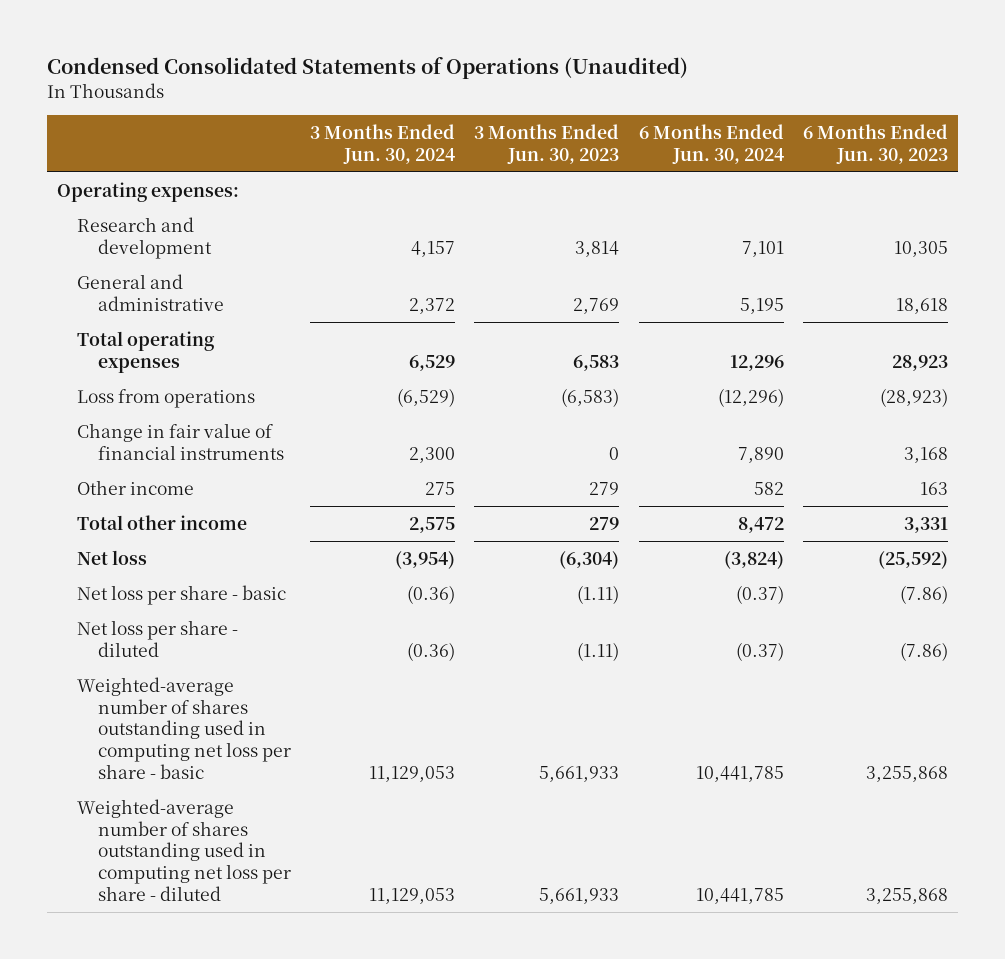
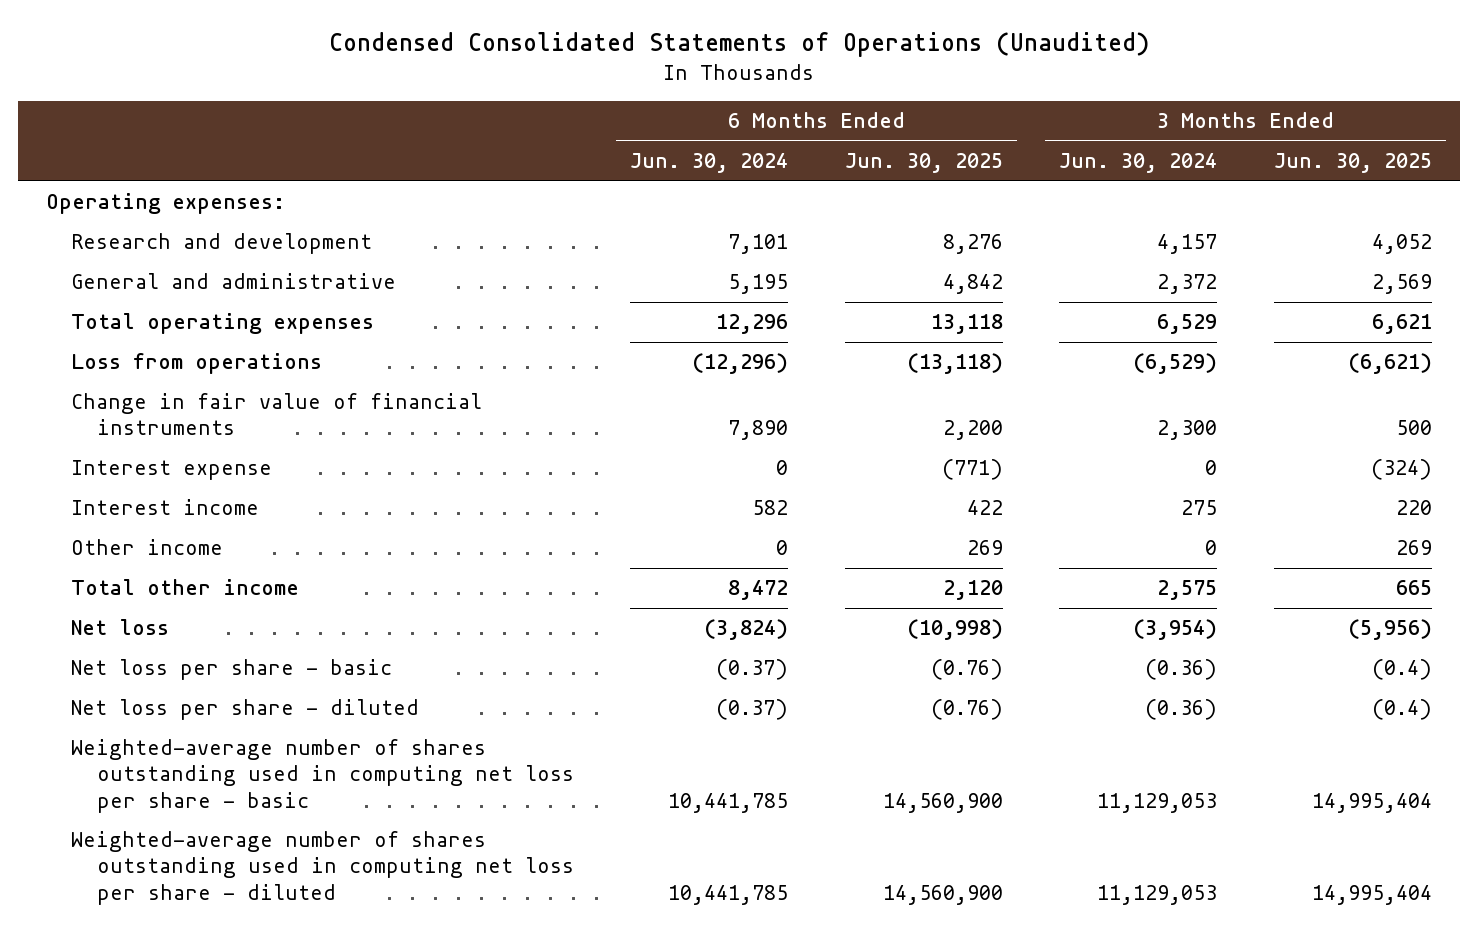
- | 3 Months Ended Jun. 30, 2024 | 3 Months Ended Jun. 30, 2023 | 6 Months Ended Jun. 30, 2024 | 6 Months Ended Jun. 30, 2023
+ | 6 Months Ended Jun. 30, 2024 | 6 Months Ended Jun. 30, 2025 | 3 Months Ended Jun. 30, 2024 | 3 Months Ended Jun. 30, 2025
- Other income | 275 | 279 | 582 | 163
+ Interest expense | 0 | (771) | 0 | (324)
+ Interest income | 582 | 422 | 275 | 220
+ Other income | 0 | 269 | 0 | 269

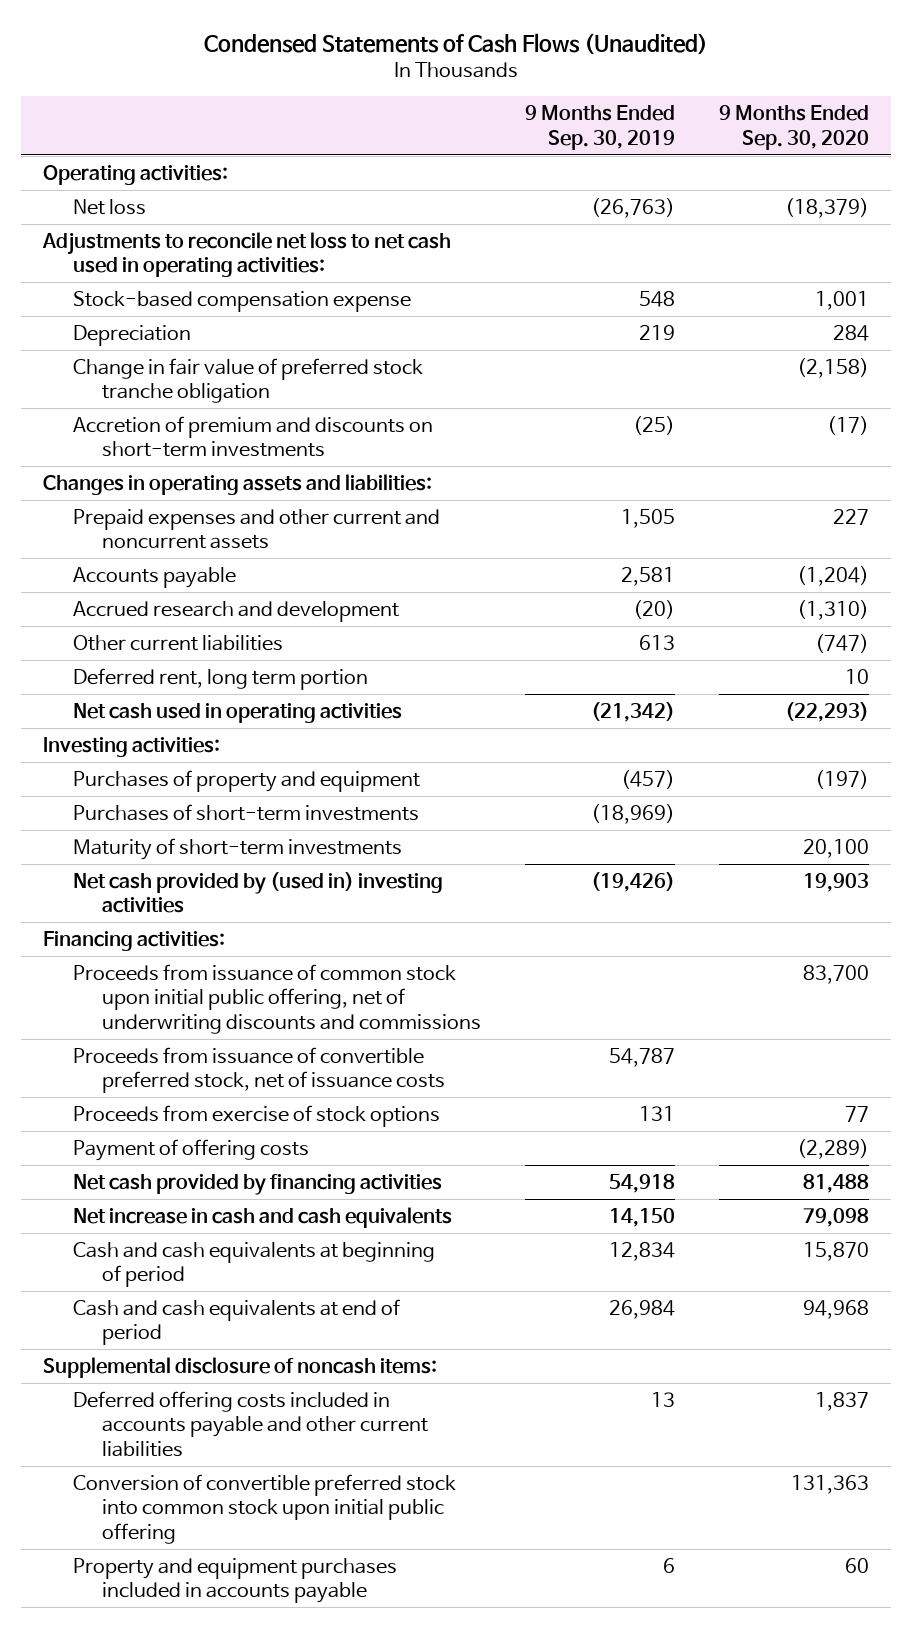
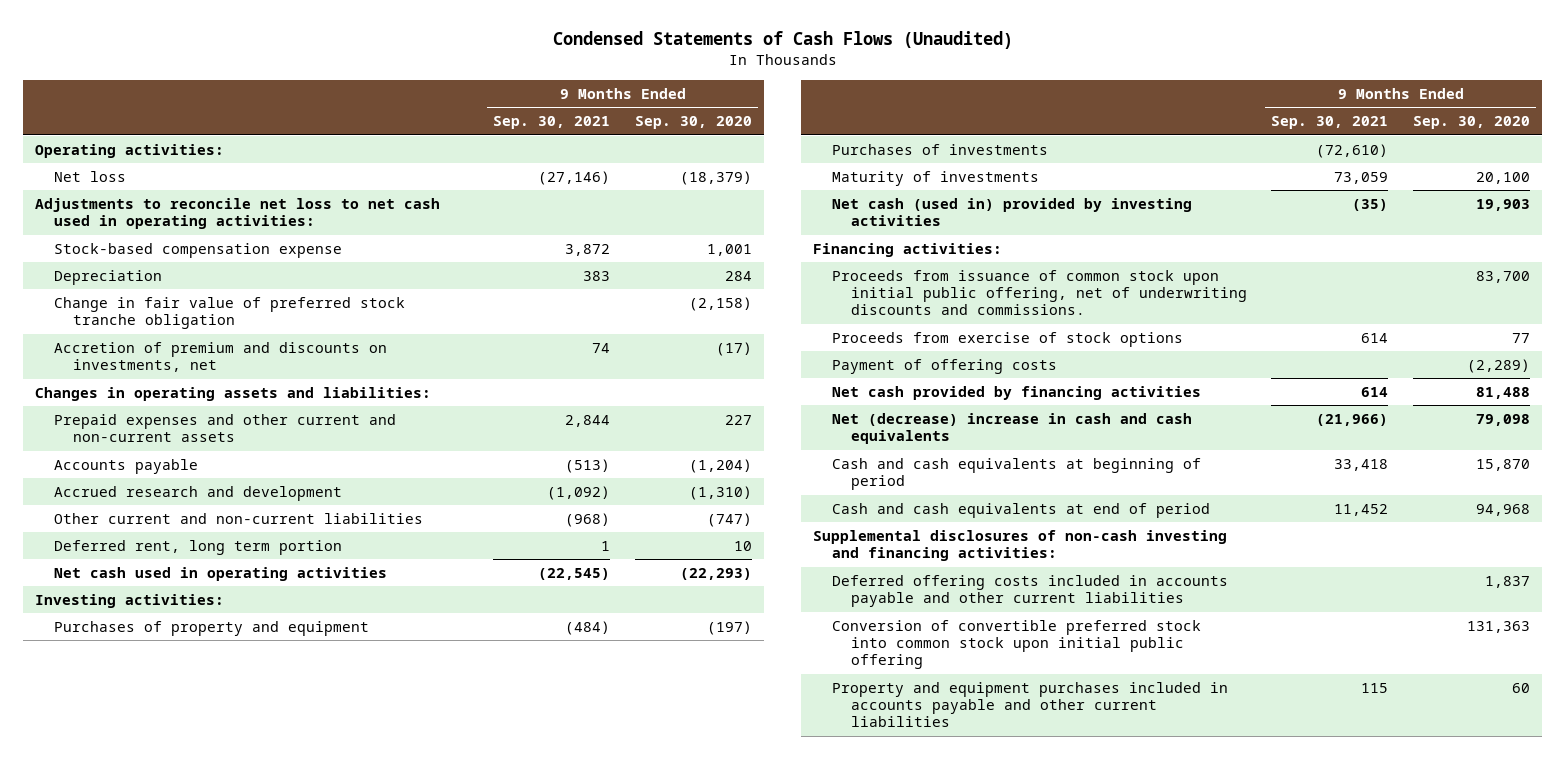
- | 9 Months Ended Sep. 30, 2019 | 9 Months Ended Sep. 30, 2020
+ | 9 Months Ended Sep. 30, 2021 | 9 Months Ended Sep. 30, 2020
- Accretion of premium and discounts on short-term investments | (25) | (17)
+ Accretion of premium and discounts on investments, net | 74 | (17)
- Prepaid expenses and other current and noncurrent assets | 1,505 | 227
+ Prepaid expenses and other current and non-current assets | 2,844 | 227
- Other current liabilities | 613 | (747)
+ Other current and non-current liabilities | (968) | (747)
- Purchases of short-term investments | (18,969) |
- Maturity of short-term investments | | 20,100
- Net cash provided by (used in) investing activities | (19,426) | 19,903
+ Purchases of investments | (72,610) |
+ Maturity of investments | 73,059 | 20,100
+ Net cash (used in) provided by investing activities | (35) | 19,903
- Proceeds from issuance of common stock upon initial public offering, net of underwriting discounts and commissions | | 83,700
- Proceeds from issuance of convertible preferred stock, net of issuance costs | 54,787 |
+ Proceeds from issuance of common stock upon initial public offering, net of underwriting discounts and commissions. | | 83,700
- Net increase in cash and cash equivalents | 14,150 | 79,098
+ Net (decrease) increase in cash and cash equivalents | (21,966) | 79,098
- Supplemental disclosure of noncash items:
+ Supplemental disclosures of non-cash investing and financing activities:
- Property and equipment purchases included in accounts payable | 6 | 60
+ Property and equipment purchases included in accounts payable and other current liabilities | 115 | 60

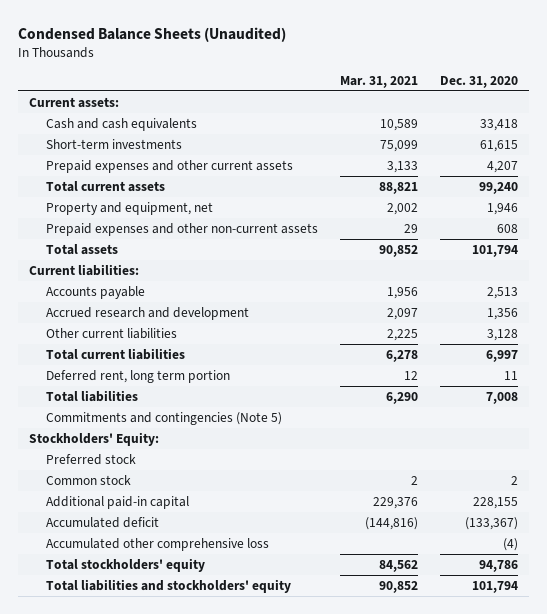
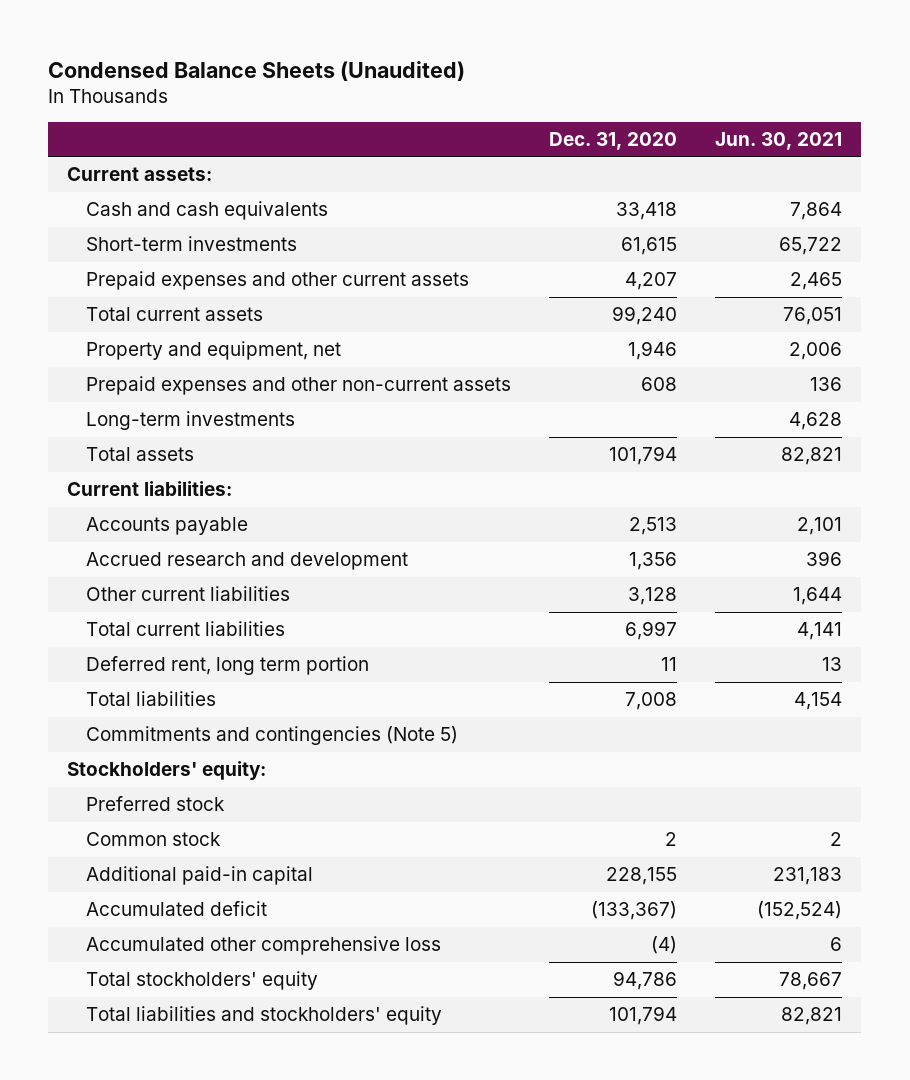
- | Mar. 31, 2021 | Dec. 31, 2020
+ | Dec. 31, 2020 | Jun. 30, 2021
+ Long-term investments | | 4,628
- Stockholders' Equity:
+ Stockholders' equity:

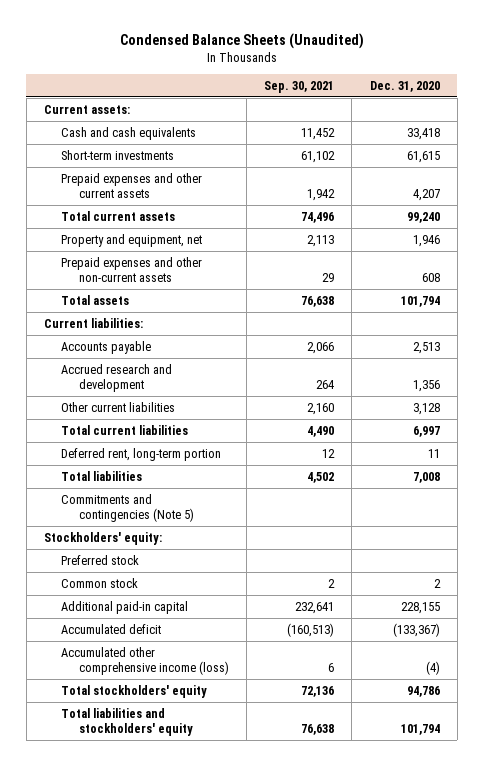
- | Dec. 31, 2020 | Jun. 30, 2021
+ | Sep. 30, 2021 | Dec. 31, 2020
- Long-term investments | | 4,628
- Deferred rent, long term portion | 11 | 13
+ Deferred rent, long-term portion | 12 | 11
- Accumulated other comprehensive loss | (4) | 6
+ Accumulated other comprehensive income (loss) | 6 | (4)

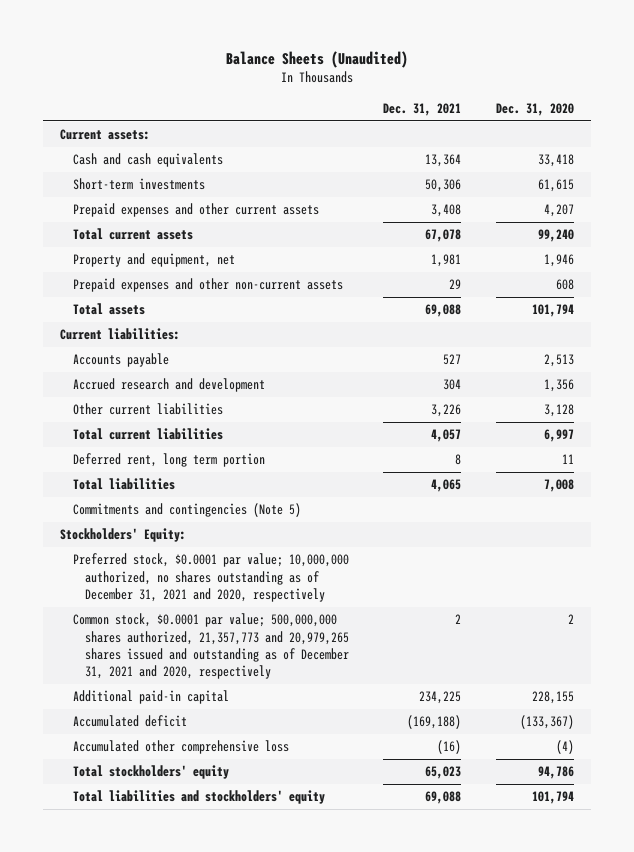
- Condensed Balance Sheets (Unaudited)
+ Balance Sheets (Unaudited)
- | Sep. 30, 2021 | Dec. 31, 2020
+ | Dec. 31, 2021 | Dec. 31, 2020
- Deferred rent, long-term portion | 12 | 11
+ Deferred rent, long term portion | 8 | 11
- Stockholders' equity:
- Preferred stock
- Common stock | 2 | 2
+ Stockholders' Equity:
+ Preferred stock, $0.0001 par value; 10,000,000 authorized, no shares outstanding as of December 31, 2021 and 2020, respectively
+ Common stock, $0.0001 par value; 500,000,000 shares authorized, 21,357,773 and 20,979,265 shares issued and outstanding as of December 31, 2021 and 2020, respectively | 2 | 2
- Accumulated other comprehensive income (loss) | 6 | (4)
+ Accumulated other comprehensive loss | (16) | (4)

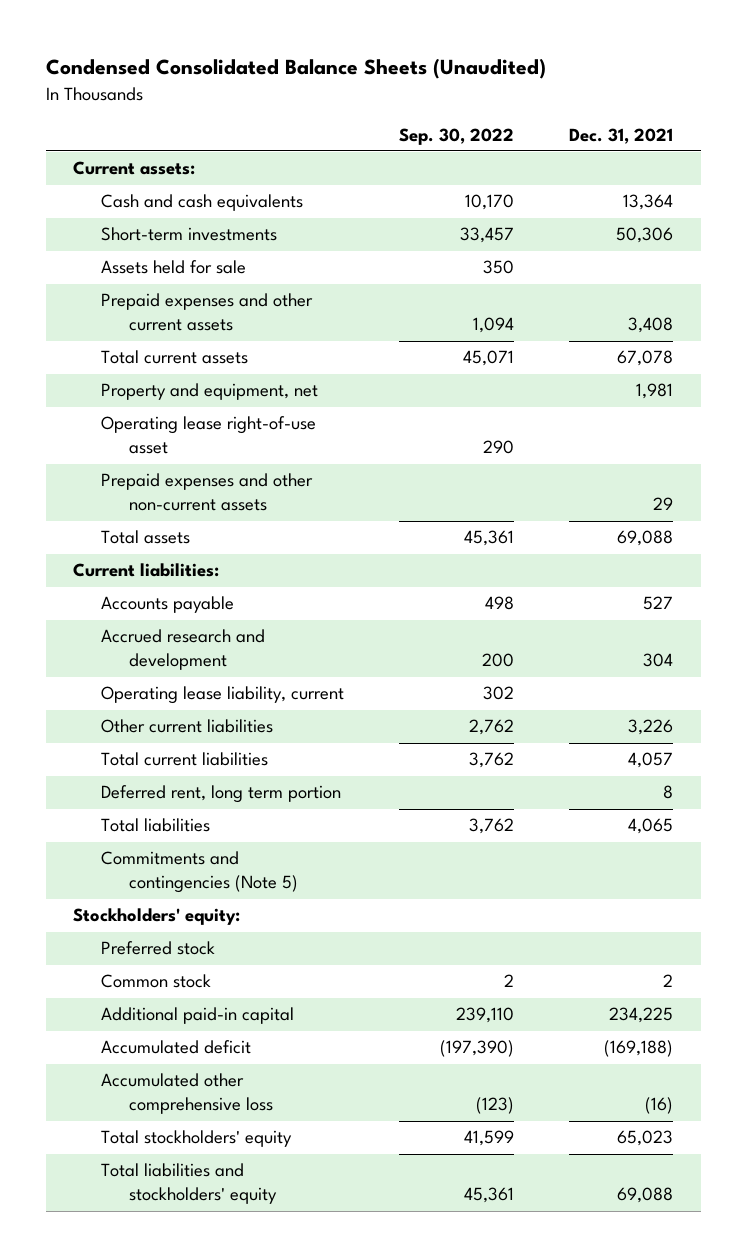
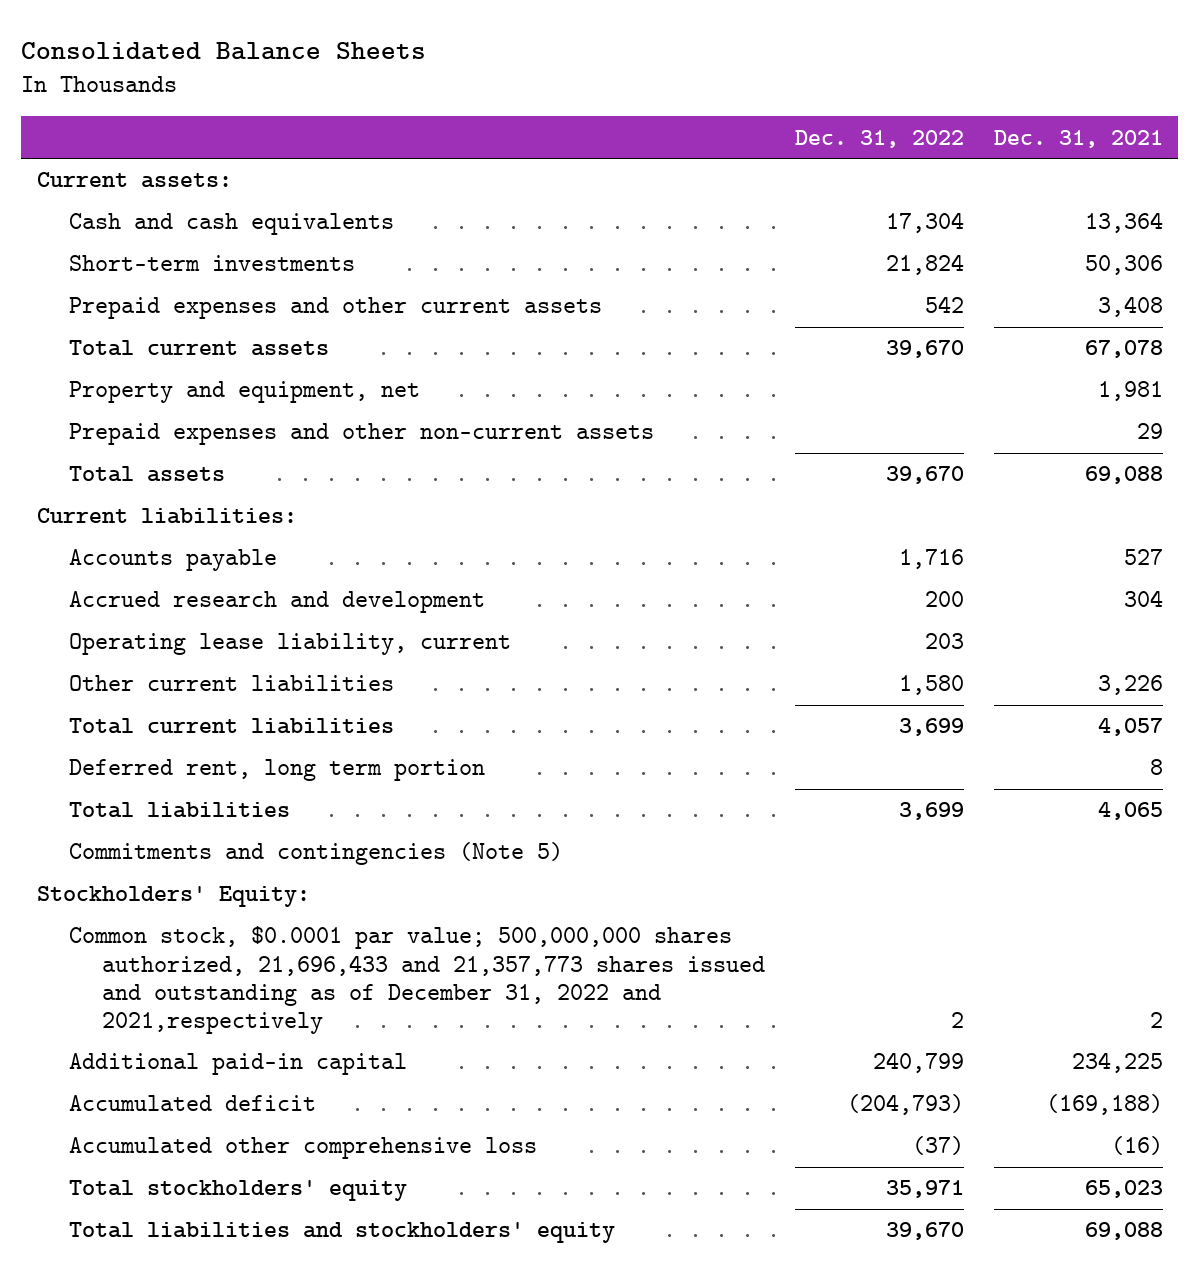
- Condensed Consolidated Balance Sheets (Unaudited)
+ Consolidated Balance Sheets
- | Sep. 30, 2022 | Dec. 31, 2021
+ | Dec. 31, 2022 | Dec. 31, 2021
- Assets held for sale | 350 |
- Operating lease right-of-use asset | 290 |
- Stockholders' equity:
- Preferred stock
- Common stock | 2 | 2
+ Stockholders' Equity:
+ Common stock, $0.0001 par value; 500,000,000 shares authorized, 21,696,433 and 21,357,773 shares issued and outstanding as of December 31, 2022 and 2021,respectively | 2 | 2

